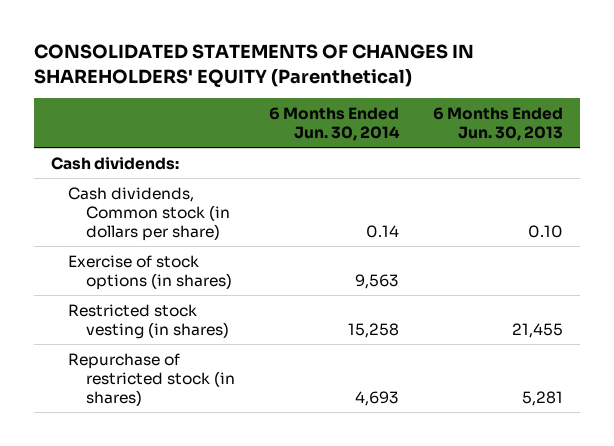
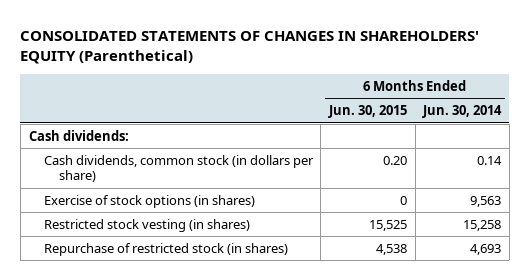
- | 6 Months Ended Jun. 30, 2014 | 6 Months Ended Jun. 30, 2013
+ | 6 Months Ended Jun. 30, 2015 | 6 Months Ended Jun. 30, 2014
- Cash dividends, Common stock (in dollars per share) | 0.14 | 0.10
+ Cash dividends, common stock (in dollars per share) | 0.20 | 0.14

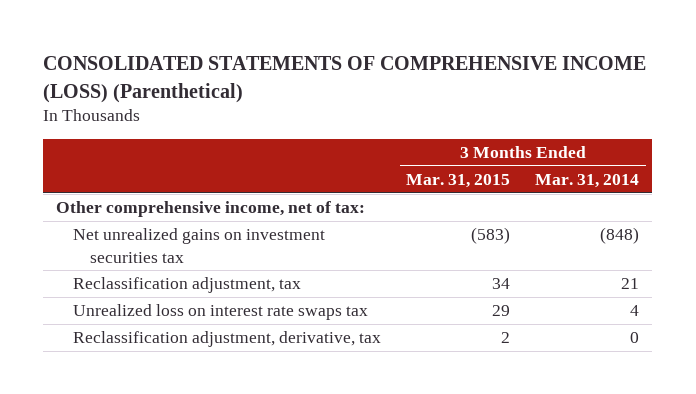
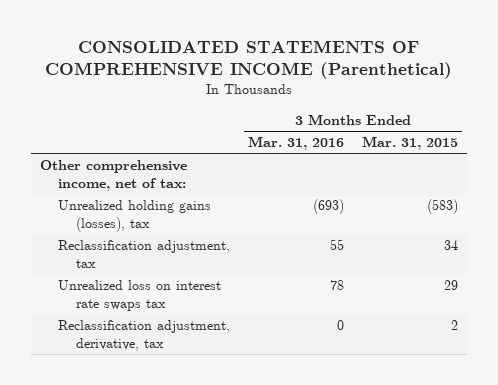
- CONSOLIDATED STATEMENTS OF COMPREHENSIVE INCOME (LOSS) (Parenthetical)
+ CONSOLIDATED STATEMENTS OF COMPREHENSIVE INCOME (Parenthetical)
- | 3 Months Ended Mar. 31, 2015 | 3 Months Ended Mar. 31, 2014
+ | 3 Months Ended Mar. 31, 2016 | 3 Months Ended Mar. 31, 2015
- Net unrealized gains on investment securities tax | (583) | (848)
+ Unrealized holding gains (losses), tax | (693) | (583)

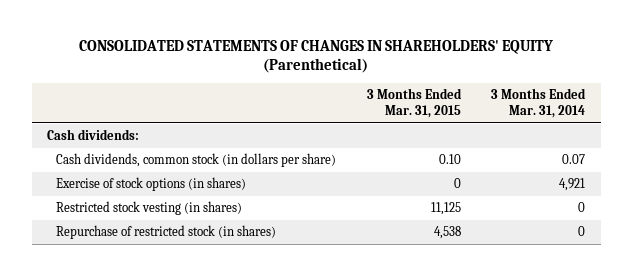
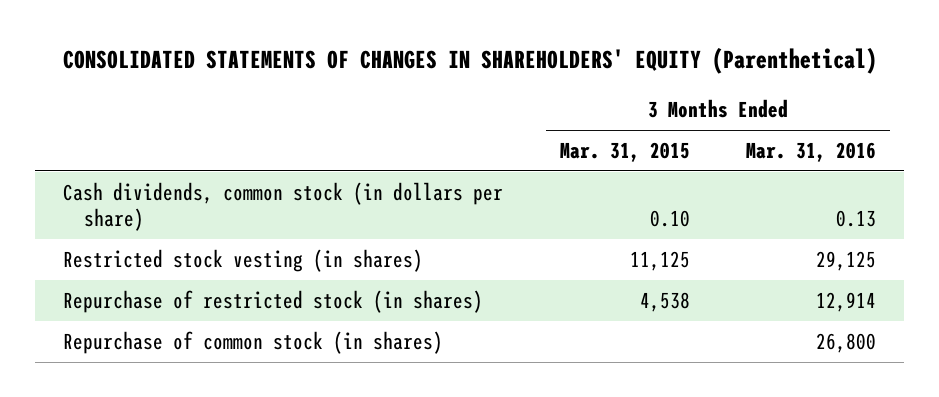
- | 3 Months Ended Mar. 31, 2015 | 3 Months Ended Mar. 31, 2014
+ | 3 Months Ended Mar. 31, 2015 | 3 Months Ended Mar. 31, 2016
- Cash dividends:
- Exercise of stock options (in shares) | 0 | 4,921
+ Repurchase of common stock (in shares) | | 26,800

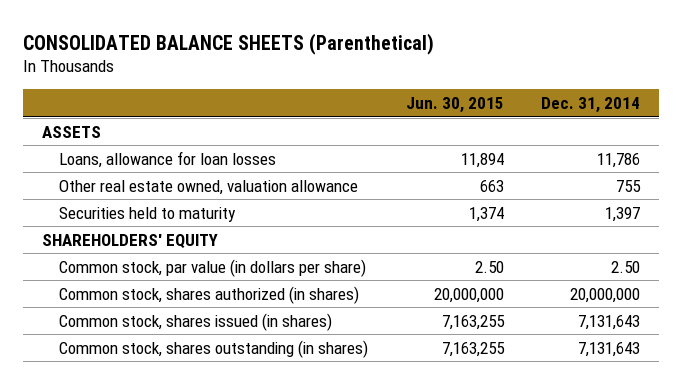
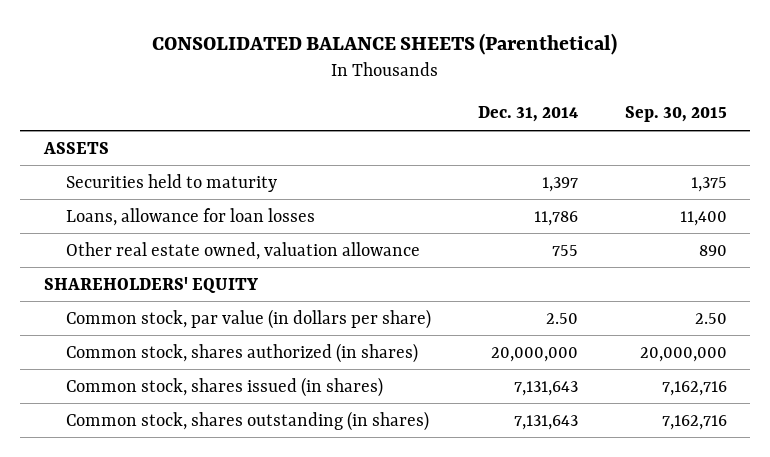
- | Jun. 30, 2015 | Dec. 31, 2014
+ | Dec. 31, 2014 | Sep. 30, 2015
moved up: Securities held to maturity | 1,397 | 1,375

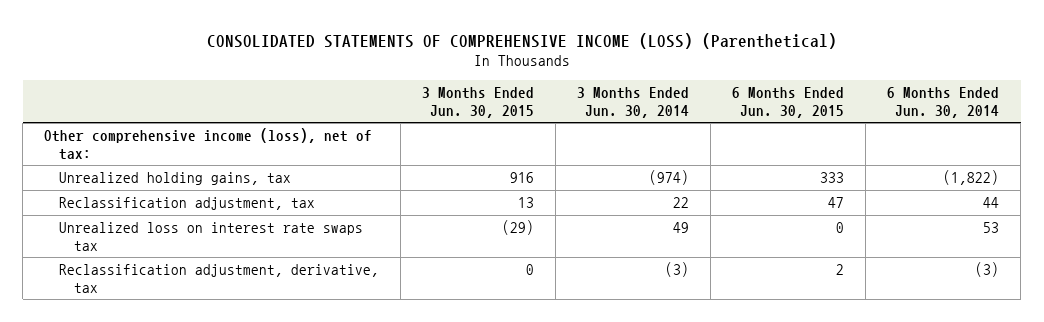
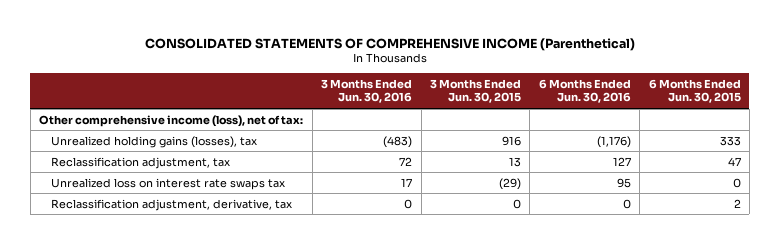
- CONSOLIDATED STATEMENTS OF COMPREHENSIVE INCOME (LOSS) (Parenthetical)
+ CONSOLIDATED STATEMENTS OF COMPREHENSIVE INCOME (Parenthetical)
- | 3 Months Ended Jun. 30, 2015 | 3 Months Ended Jun. 30, 2014 | 6 Months Ended Jun. 30, 2015 | 6 Months Ended Jun. 30, 2014
+ | 3 Months Ended Jun. 30, 2016 | 3 Months Ended Jun. 30, 2015 | 6 Months Ended Jun. 30, 2016 | 6 Months Ended Jun. 30, 2015
- Unrealized holding gains, tax | 916 | (974) | 333 | (1,822)
+ Unrealized holding gains (losses), tax | (483) | 916 | (1,176) | 333

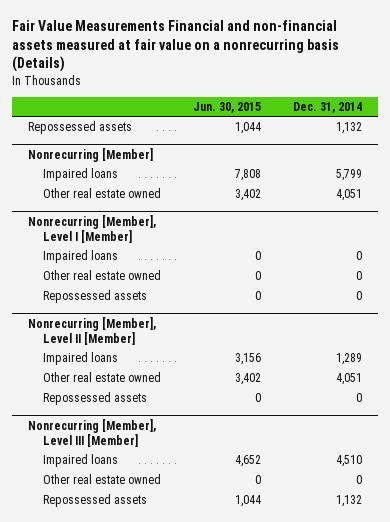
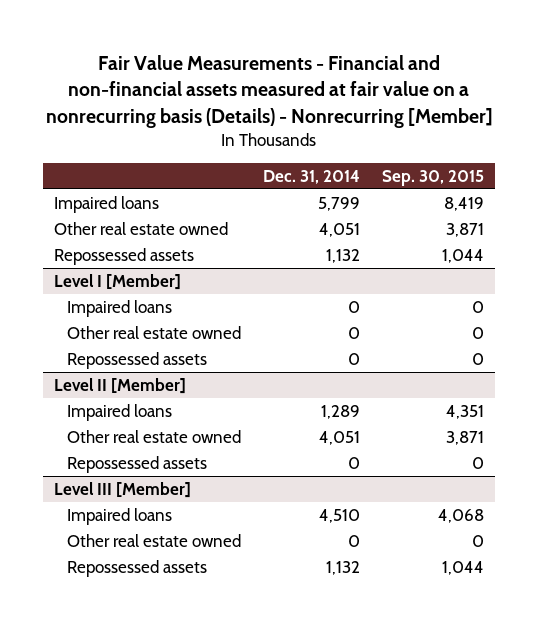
- Fair Value Measurements Financial and non-financial assets measured at fair value on a nonrecurring basis (Details)
+ Fair Value Measurements - Financial and non-financial assets measured at fair value on a nonrecurring basis (Details) - Nonrecurring [Member]
- | Jun. 30, 2015 | Dec. 31, 2014
+ | Dec. 31, 2014 | Sep. 30, 2015
- Nonrecurring [Member]
- Nonrecurring [Member], Level I [Member]
moved down: Repossessed assets | 1,132 | 1,044
+ Level I [Member]
- Nonrecurring [Member], Level II [Member]
+ Level II [Member]
- Nonrecurring [Member], Level III [Member]
+ Level III [Member]

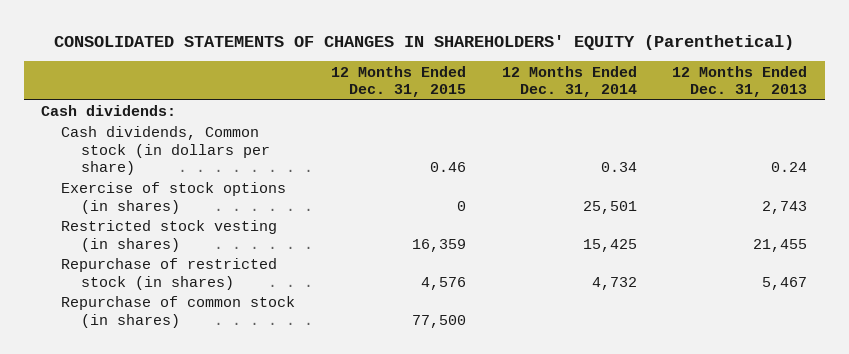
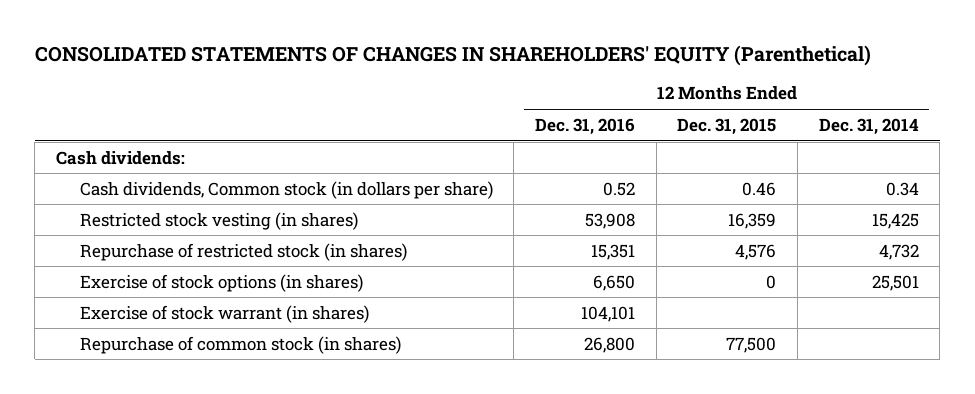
- | 12 Months Ended Dec. 31, 2015 | 12 Months Ended Dec. 31, 2014 | 12 Months Ended Dec. 31, 2013
+ | 12 Months Ended Dec. 31, 2016 | 12 Months Ended Dec. 31, 2015 | 12 Months Ended Dec. 31, 2014
moved down: Exercise of stock options (in shares) | 6,650 | 0 | 25,501
+ Exercise of stock warrant (in shares) | 104,101 | |

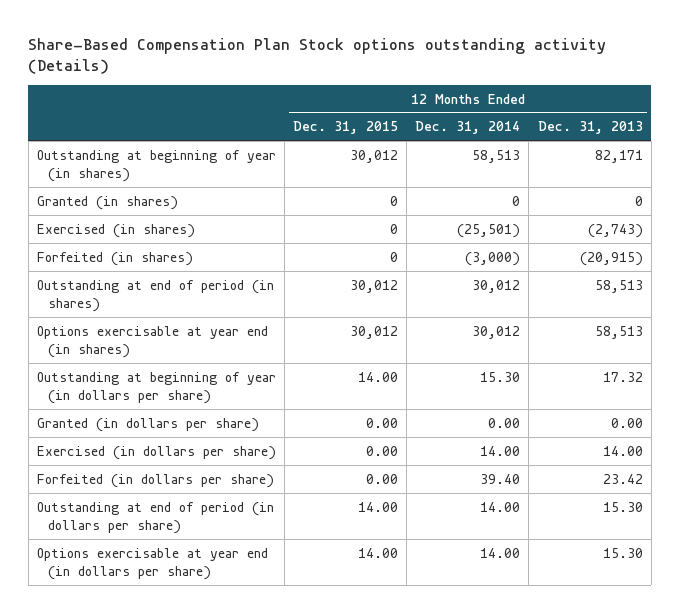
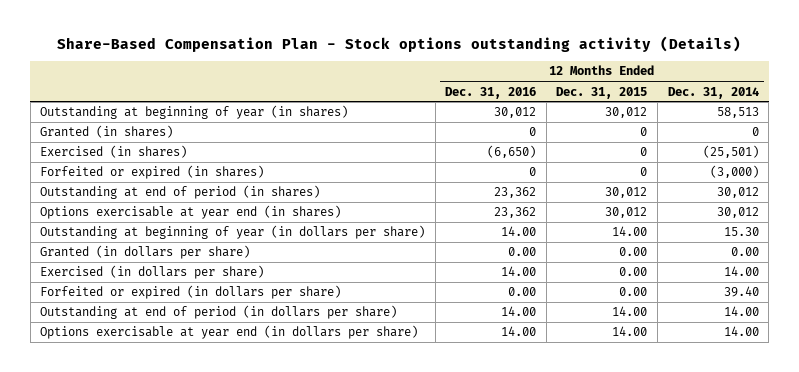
- Share-Based Compensation Plan Stock options outstanding activity (Details)
+ Share-Based Compensation Plan - Stock options outstanding activity (Details)
- | 12 Months Ended Dec. 31, 2015 | 12 Months Ended Dec. 31, 2014 | 12 Months Ended Dec. 31, 2013
+ | 12 Months Ended Dec. 31, 2016 | 12 Months Ended Dec. 31, 2015 | 12 Months Ended Dec. 31, 2014
- Forfeited (in shares) | 0 | (3,000) | (20,915)
+ Forfeited or expired (in shares) | 0 | 0 | (3,000)
- Forfeited (in dollars per share) | 0.00 | 39.40 | 23.42
+ Forfeited or expired (in dollars per share) | 0.00 | 0.00 | 39.40

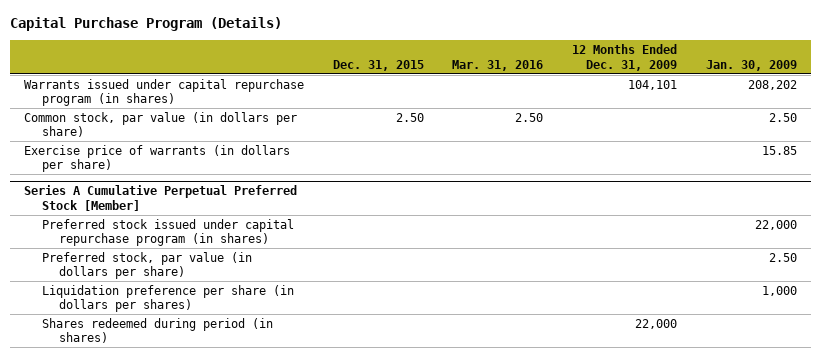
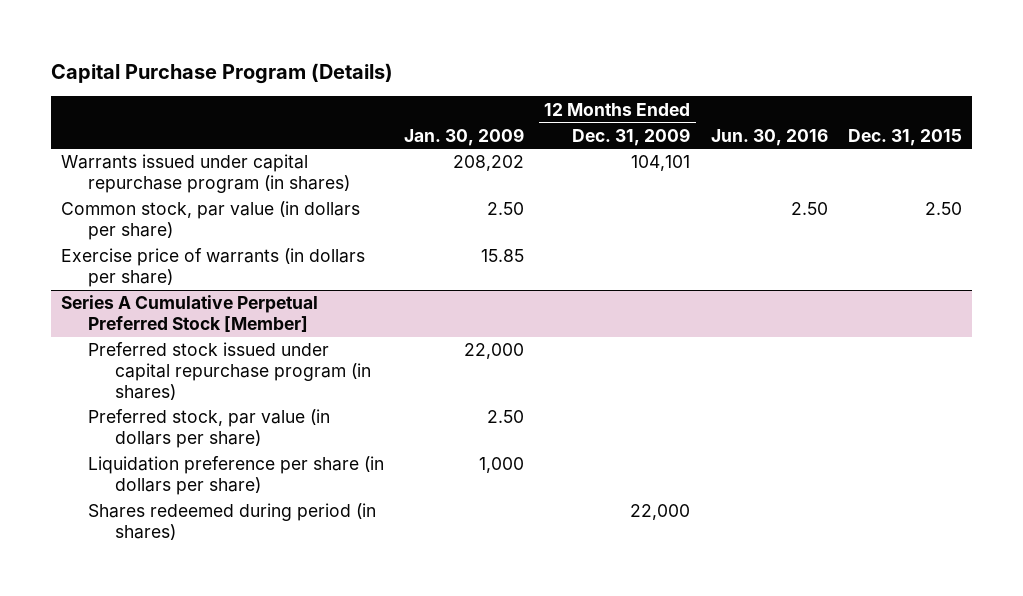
- | Dec. 31, 2015 | Mar. 31, 2016 | 12 Months Ended Dec. 31, 2009 | Jan. 30, 2009
+ | Jan. 30, 2009 | 12 Months Ended Dec. 31, 2009 | Jun. 30, 2016 | Dec. 31, 2015
@ Series A Cumulative Perpetual Preferred Stock [Member]
- Liquidation preference per share (in dollars per shares) | | | | 1,000
+ Liquidation preference per share (in dollars per share) | 1,000 | | |

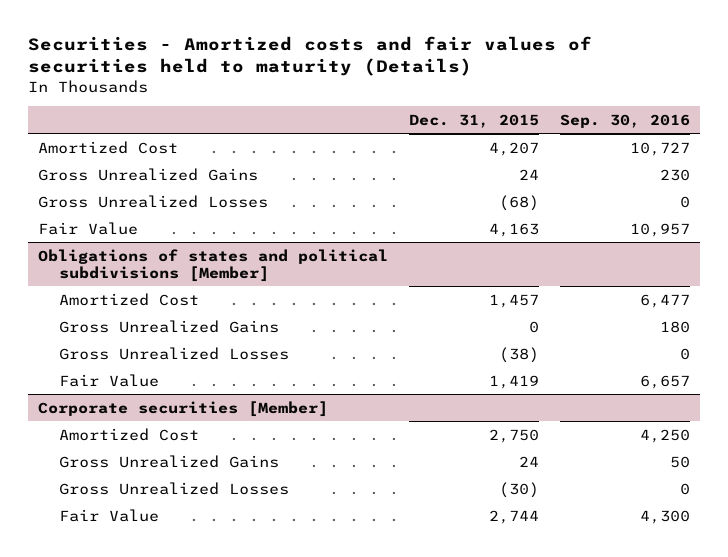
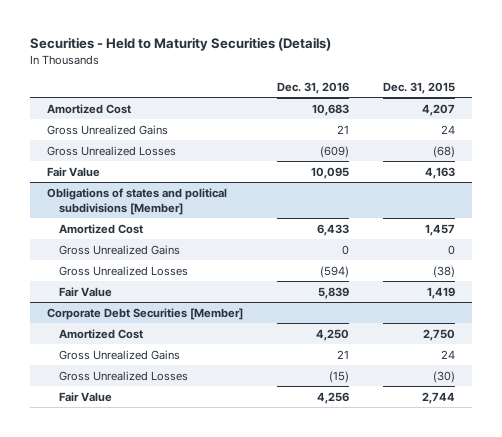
- Securities - Amortized costs and fair values of securities held to maturity (Details)
+ Securities - Held to Maturity Securities (Details)
- | Dec. 31, 2015 | Sep. 30, 2016
+ | Dec. 31, 2016 | Dec. 31, 2015
- Corporate securities [Member]
+ Corporate Debt Securities [Member]

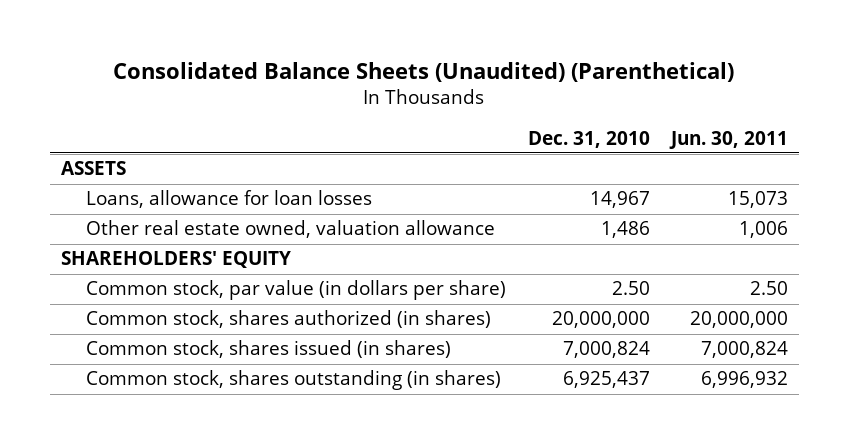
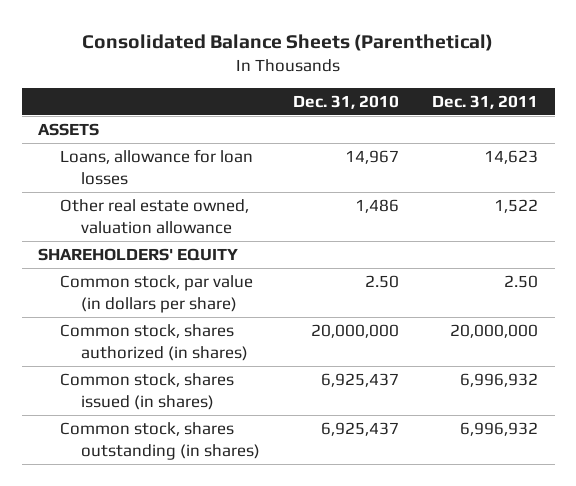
- Consolidated Balance Sheets (Unaudited) (Parenthetical)
+ Consolidated Balance Sheets (Parenthetical)
- | Dec. 31, 2010 | Jun. 30, 2011
+ | Dec. 31, 2010 | Dec. 31, 2011
- Common stock, shares issued (in shares) | 7,000,824 | 7,000,824
+ Common stock, shares issued (in shares) | 6,925,437 | 6,996,932

